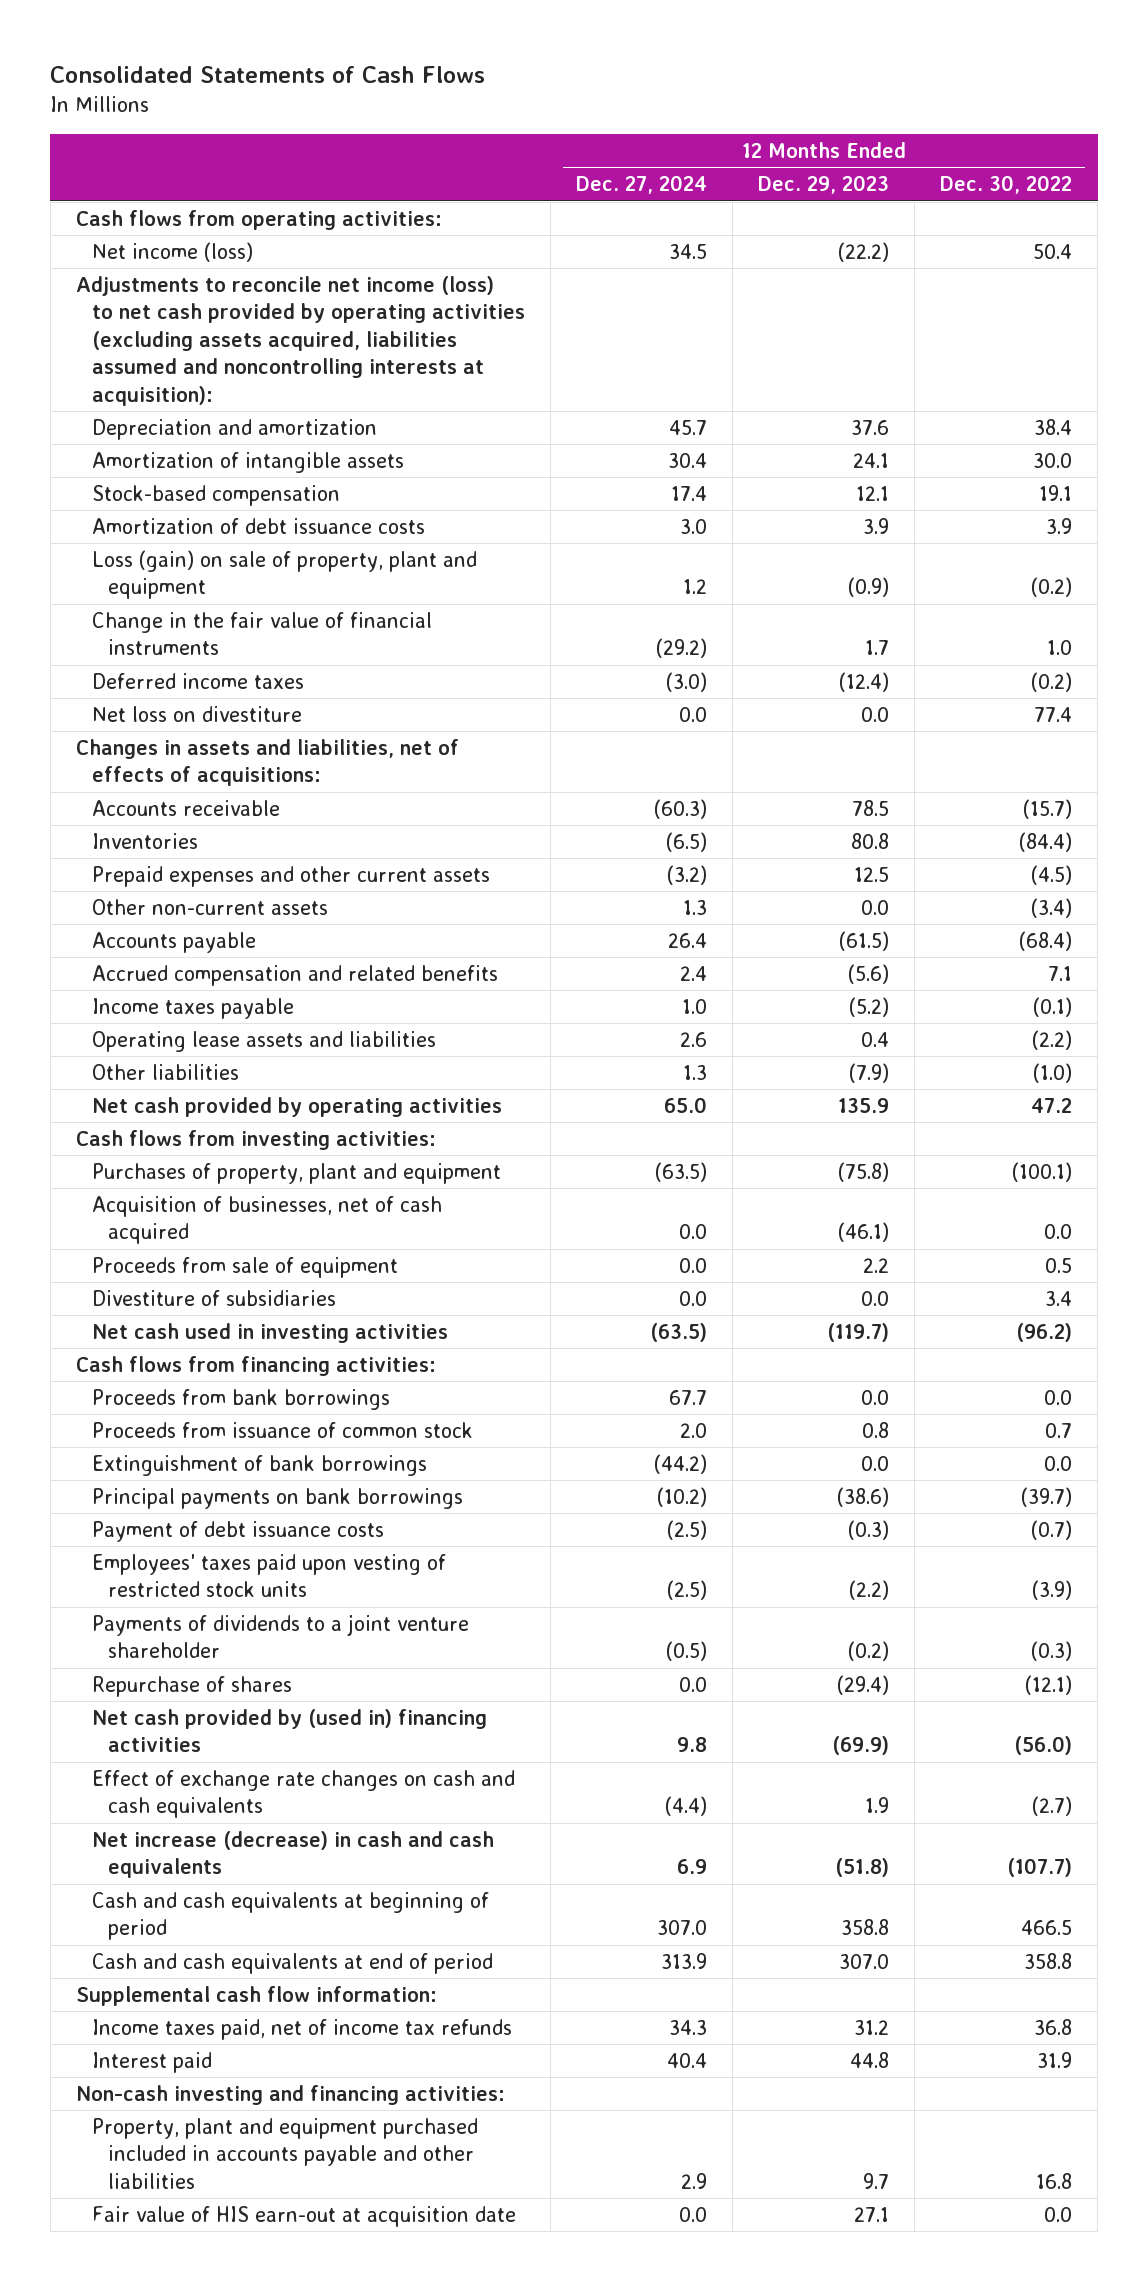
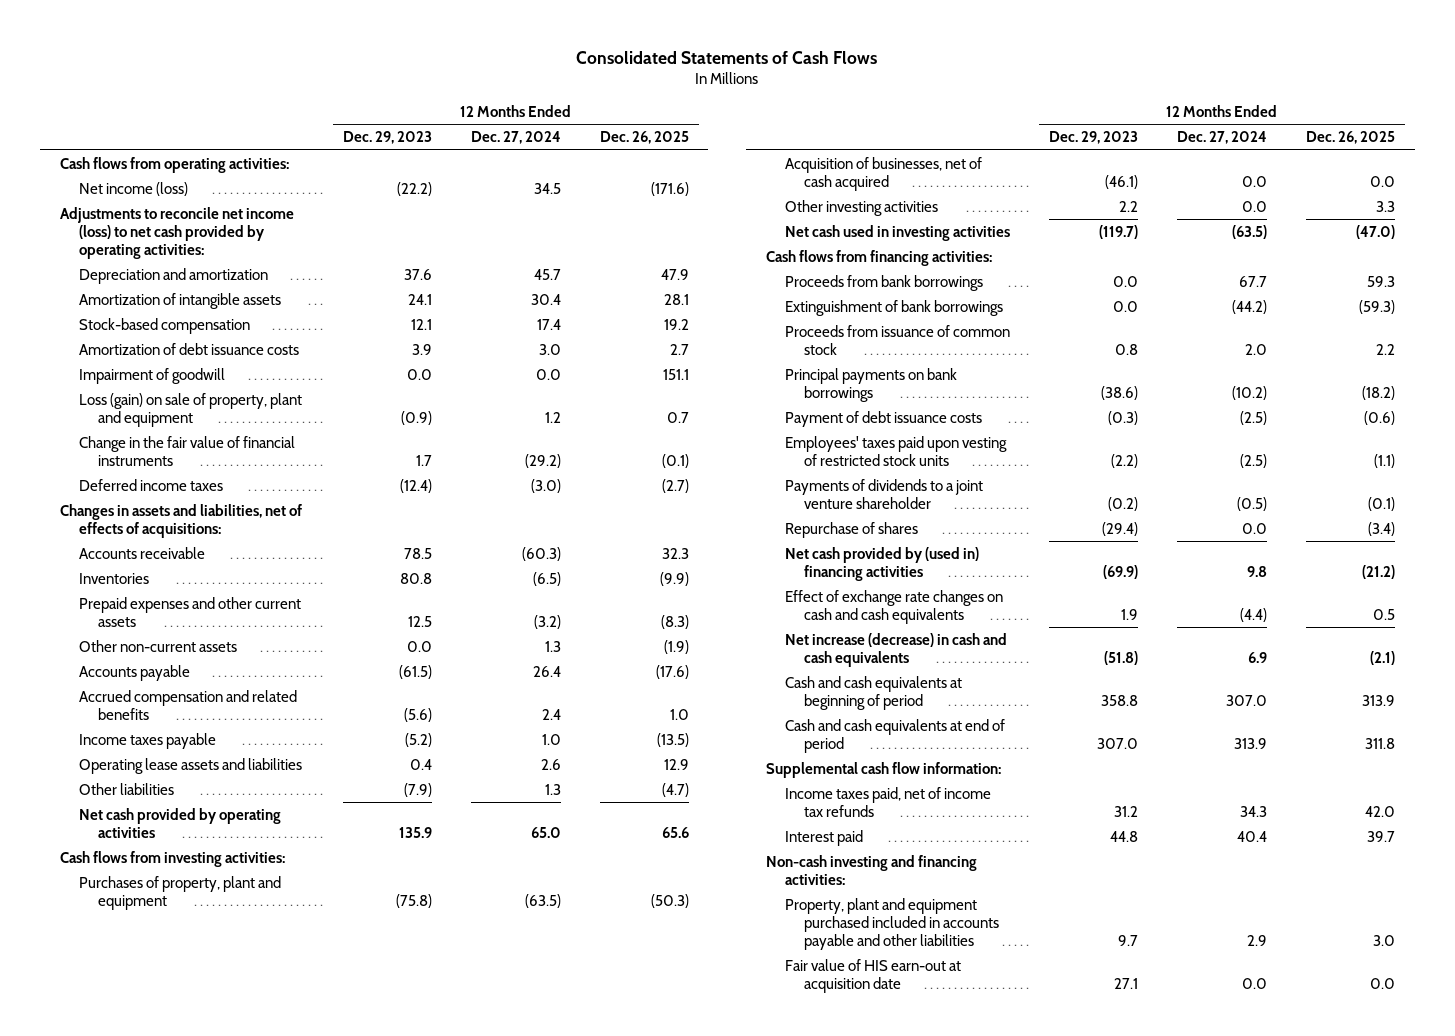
- | 12 Months Ended Dec. 27, 2024 | 12 Months Ended Dec. 29, 2023 | 12 Months Ended Dec. 30, 2022
+ | 12 Months Ended Dec. 29, 2023 | 12 Months Ended Dec. 27, 2024 | 12 Months Ended Dec. 26, 2025
- Adjustments to reconcile net income (loss) to net cash provided by operating activities (excluding assets acquired, liabilities assumed and noncontrolling interests at acquisition):
+ Adjustments to reconcile net income (loss) to net cash provided by operating activities:
+ Impairment of goodwill | 0.0 | 0.0 | 151.1
- Net loss on divestiture | 0.0 | 0.0 | 77.4
- Proceeds from sale of equipment | 0.0 | 2.2 | 0.5
- Divestiture of subsidiaries | 0.0 | 0.0 | 3.4
+ Other investing activities | 2.2 | 0.0 | 3.3
moved down: Proceeds from issuance of common stock | 0.8 | 2.0 | 2.2

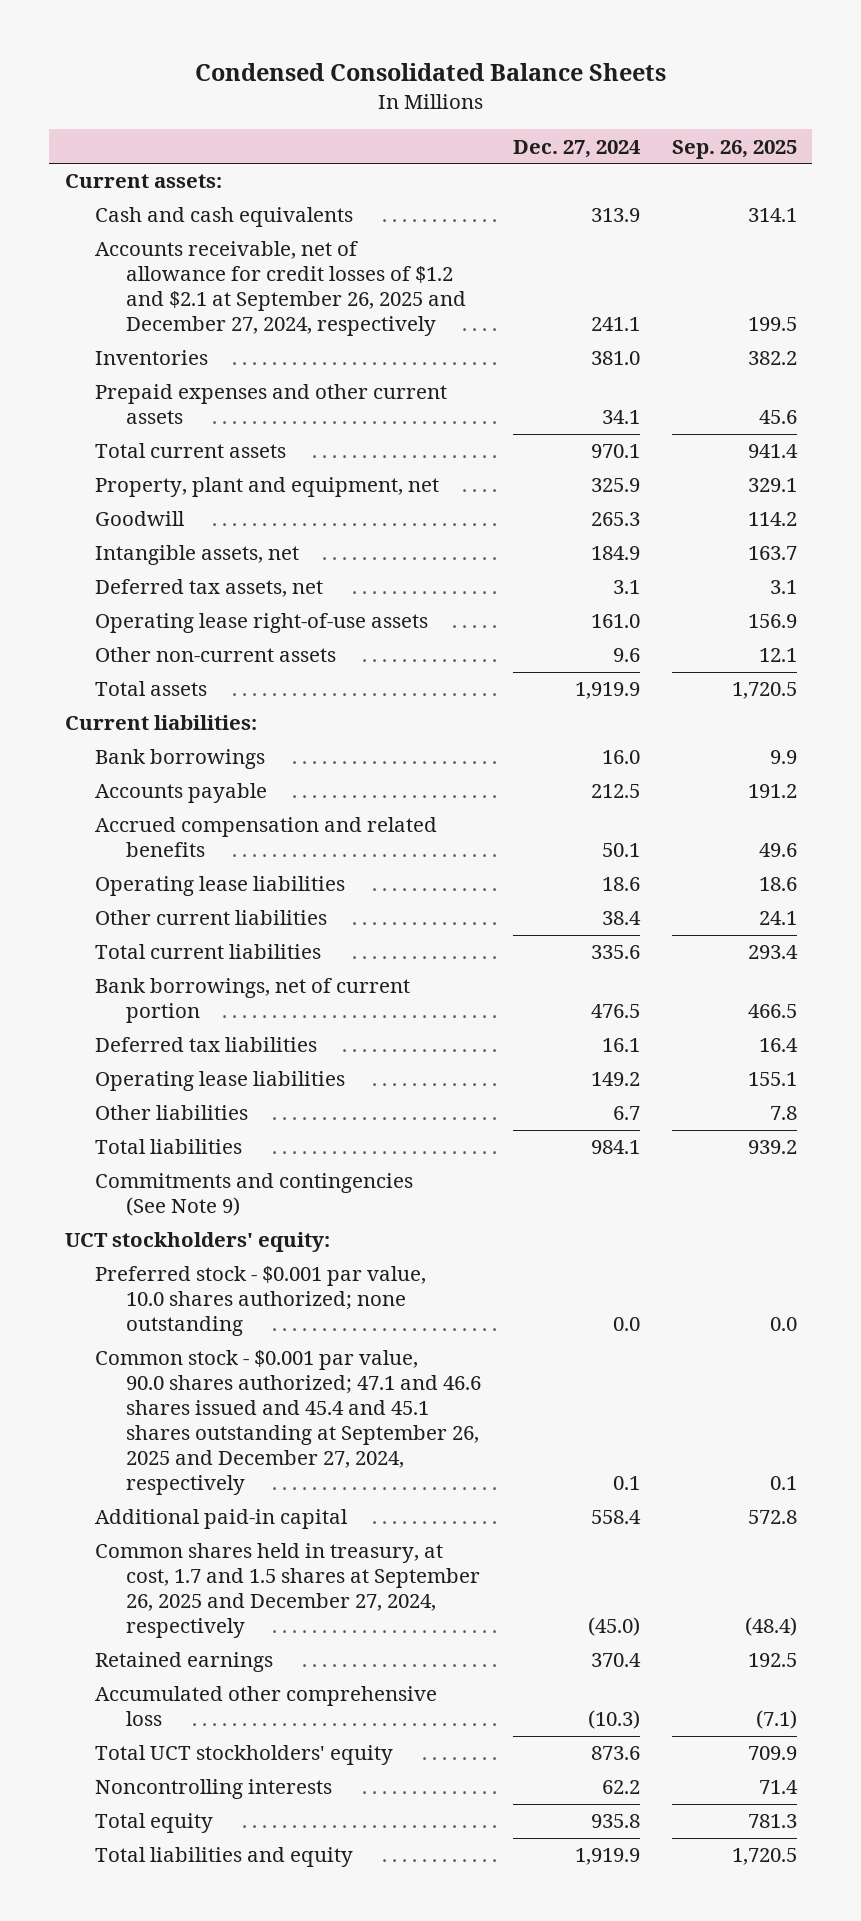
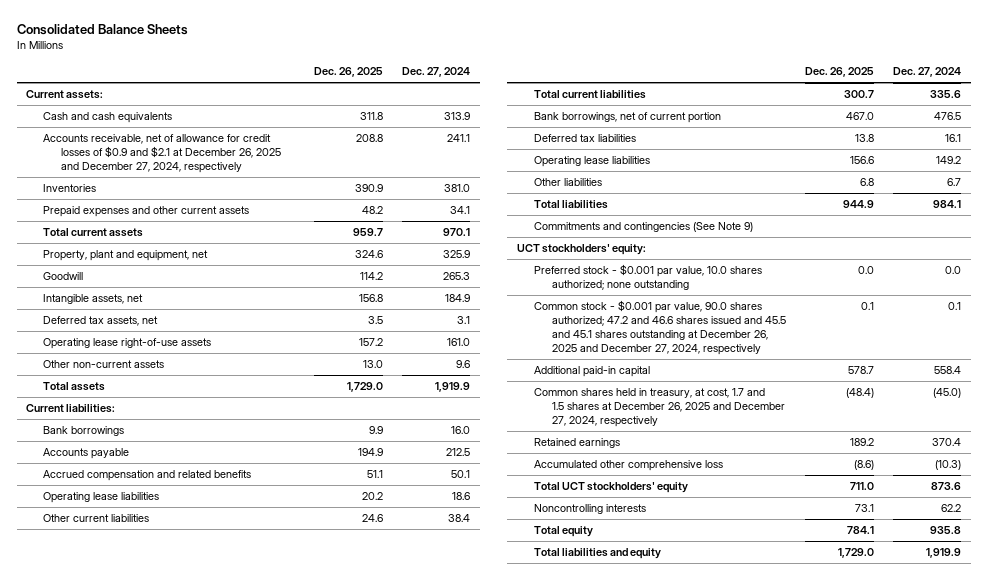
- Condensed Consolidated Balance Sheets
+ Consolidated Balance Sheets
- | Dec. 27, 2024 | Sep. 26, 2025
+ | Dec. 26, 2025 | Dec. 27, 2024
- Accounts receivable, net of allowance for credit losses of $1.2 and $2.1 at September 26, 2025 and December 27, 2024, respectively | 241.1 | 199.5
+ Accounts receivable, net of allowance for credit losses of $0.9 and $2.1 at December 26, 2025 and December 27, 2024, respectively | 208.8 | 241.1
- Common stock - $0.001 par value, 90.0 shares authorized; 47.1 and 46.6 shares issued and 45.4 and 45.1 shares outstanding at September 26, 2025 and December 27, 2024, respectively | 0.1 | 0.1
+ Common stock - $0.001 par value, 90.0 shares authorized; 47.2 and 46.6 shares issued and 45.5 and 45.1 shares outstanding at December 26, 2025 and December 27, 2024, respectively | 0.1 | 0.1
- Common shares held in treasury, at cost, 1.7 and 1.5 shares at September 26, 2025 and December 27, 2024, respectively | (45.0) | (48.4)
+ Common shares held in treasury, at cost, 1.7 and 1.5 shares at December 26, 2025 and December 27, 2024, respectively | (48.4) | (45.0)

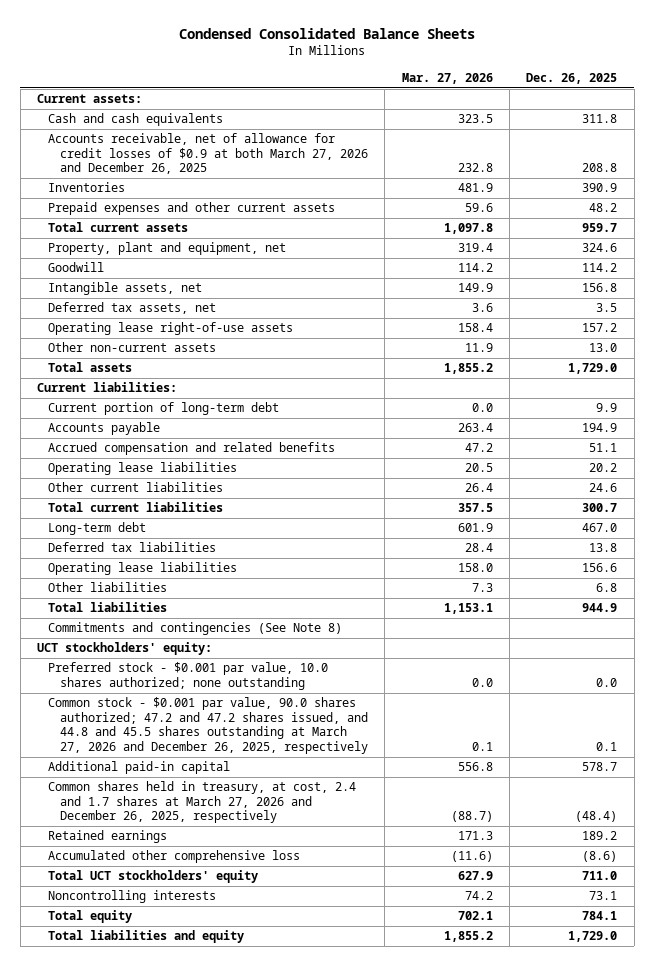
- Consolidated Balance Sheets
+ Condensed Consolidated Balance Sheets
- | Dec. 26, 2025 | Dec. 27, 2024
+ | Mar. 27, 2026 | Dec. 26, 2025
- Accounts receivable, net of allowance for credit losses of $0.9 and $2.1 at December 26, 2025 and December 27, 2024, respectively | 208.8 | 241.1
+ Accounts receivable, net of allowance for credit losses of $0.9 at both March 27, 2026 and December 26, 2025 | 232.8 | 208.8
- Bank borrowings | 9.9 | 16.0
+ Current portion of long-term debt | 0.0 | 9.9
- Bank borrowings, net of current portion | 467.0 | 476.5
+ Long-term debt | 601.9 | 467.0
- Commitments and contingencies (See Note 9)
+ Commitments and contingencies (See Note 8)
- Common stock - $0.001 par value, 90.0 shares authorized; 47.2 and 46.6 shares issued and 45.5 and 45.1 shares outstanding at December 26, 2025 and December 27, 2024, respectively | 0.1 | 0.1
+ Common stock - $0.001 par value, 90.0 shares authorized; 47.2 and 47.2 shares issued, and 44.8 and 45.5 shares outstanding at March 27, 2026 and December 26, 2025, respectively | 0.1 | 0.1
- Common shares held in treasury, at cost, 1.7 and 1.5 shares at December 26, 2025 and December 27, 2024, respectively | (48.4) | (45.0)
+ Common shares held in treasury, at cost, 2.4 and 1.7 shares at March 27, 2026 and December 26, 2025, respectively | (88.7) | (48.4)

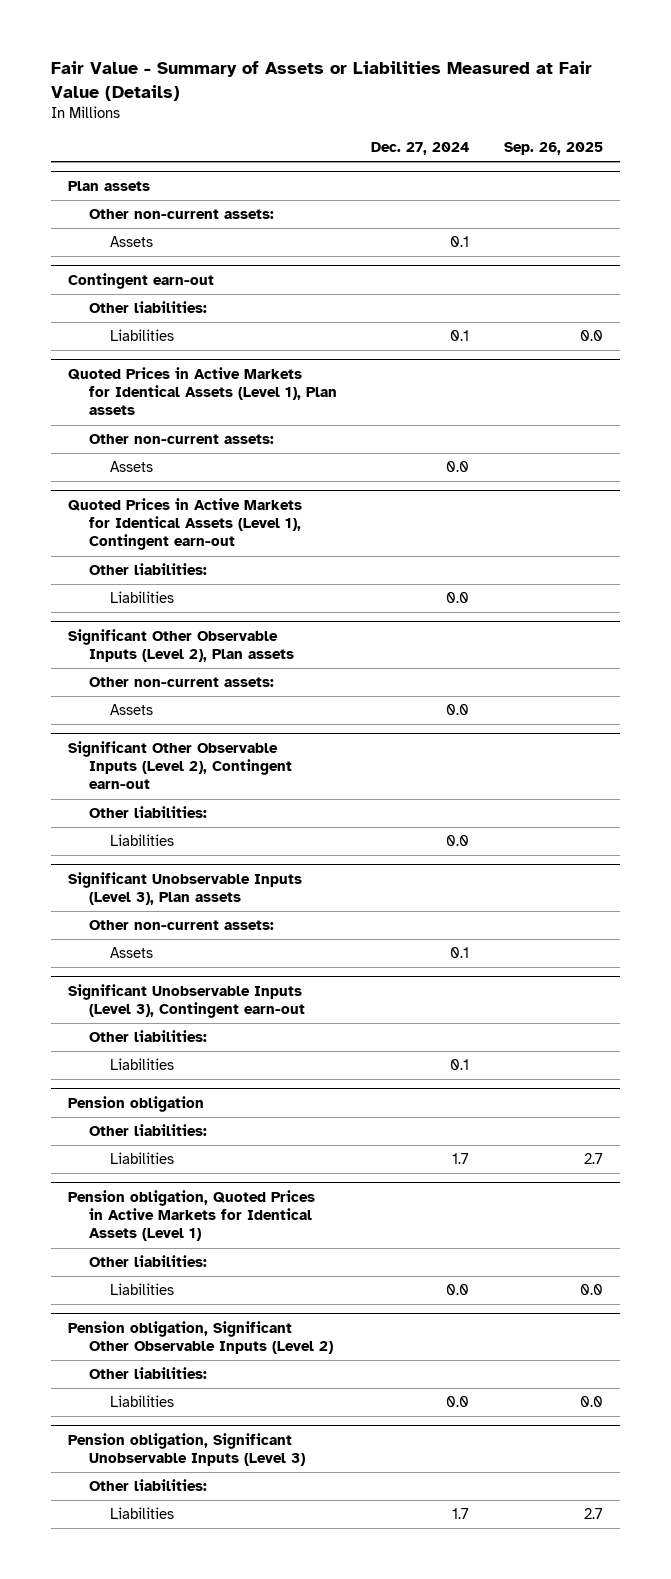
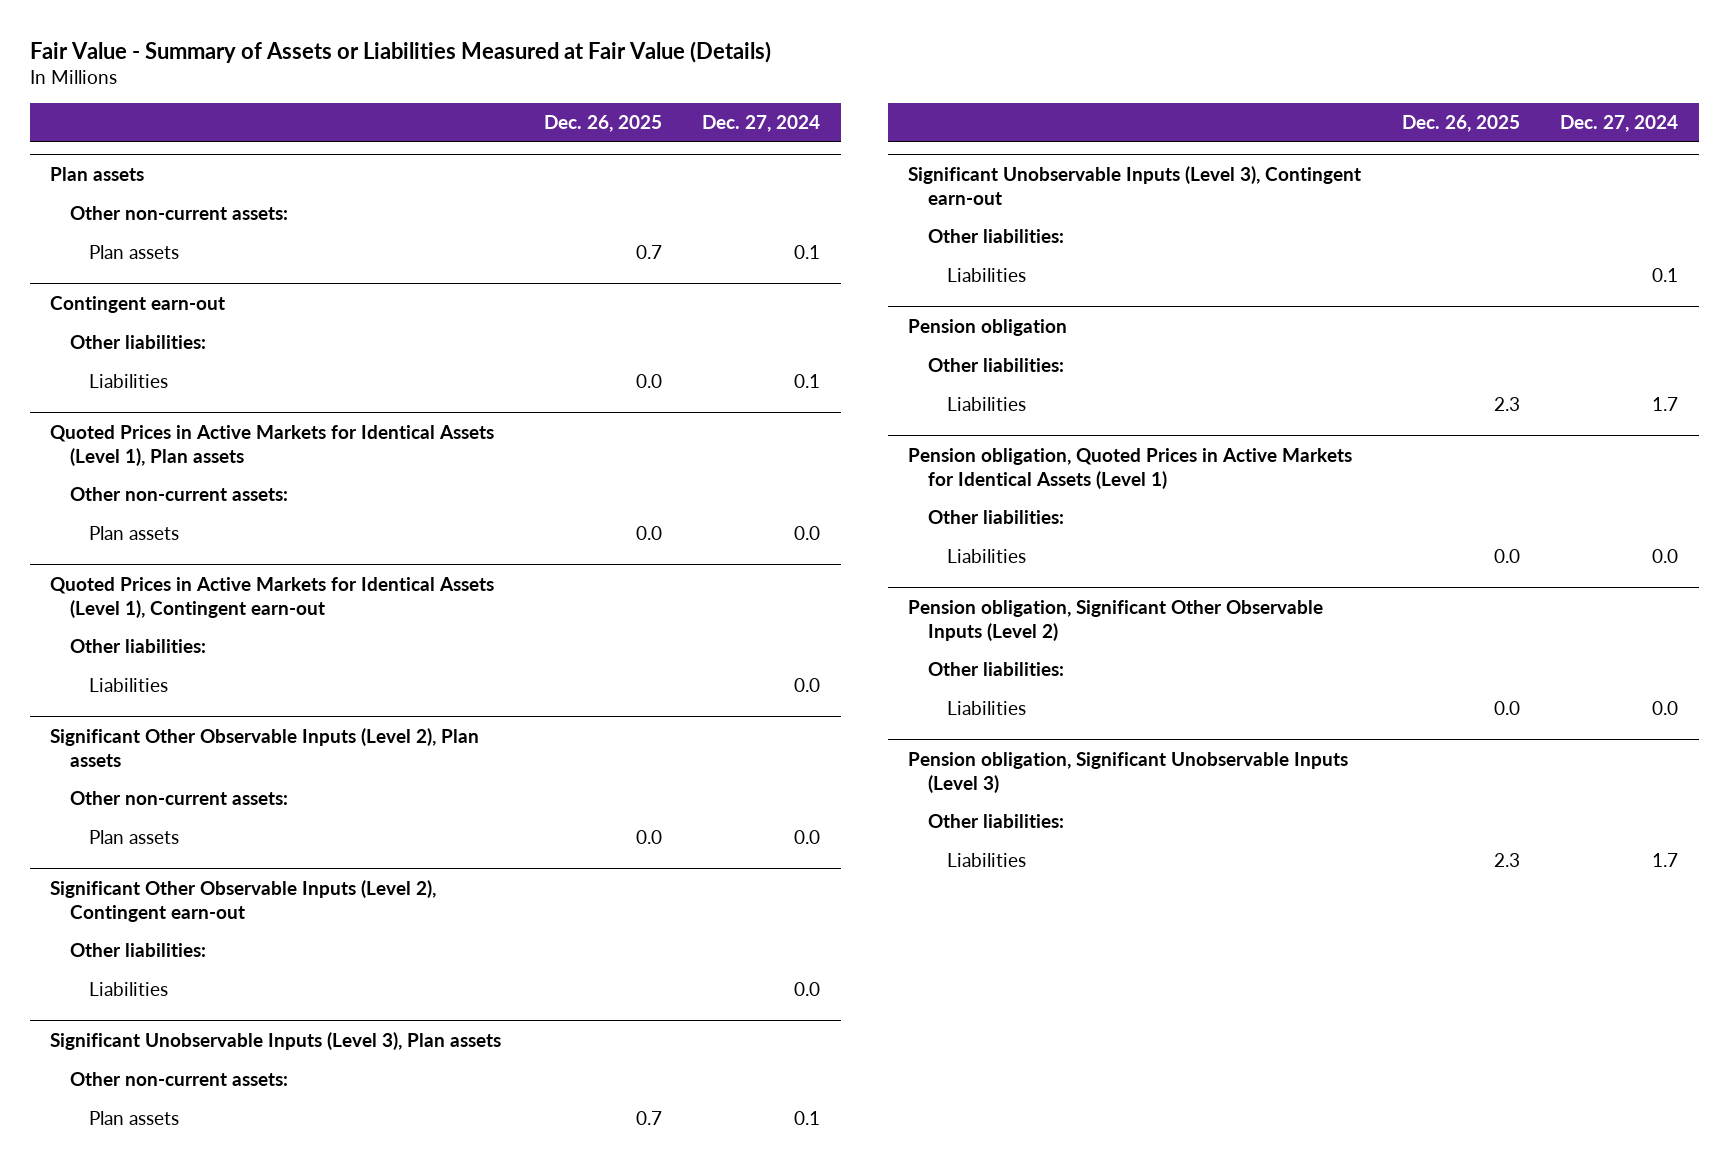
- | Dec. 27, 2024 | Sep. 26, 2025
+ | Dec. 26, 2025 | Dec. 27, 2024
@ Plan assets
- Assets | 0.1 |
+ Plan assets | 0.7 | 0.1
@ Quoted Prices in Active Markets for Identical Assets (Level 1), Plan assets
- Assets | 0.0 |
+ Plan assets | 0.0 | 0.0
@ Significant Other Observable Inputs (Level 2), Plan assets
- Assets | 0.0 |
+ Plan assets | 0.0 | 0.0
@ Significant Unobservable Inputs (Level 3), Plan assets
- Assets | 0.1 |
+ Plan assets | 0.7 | 0.1

